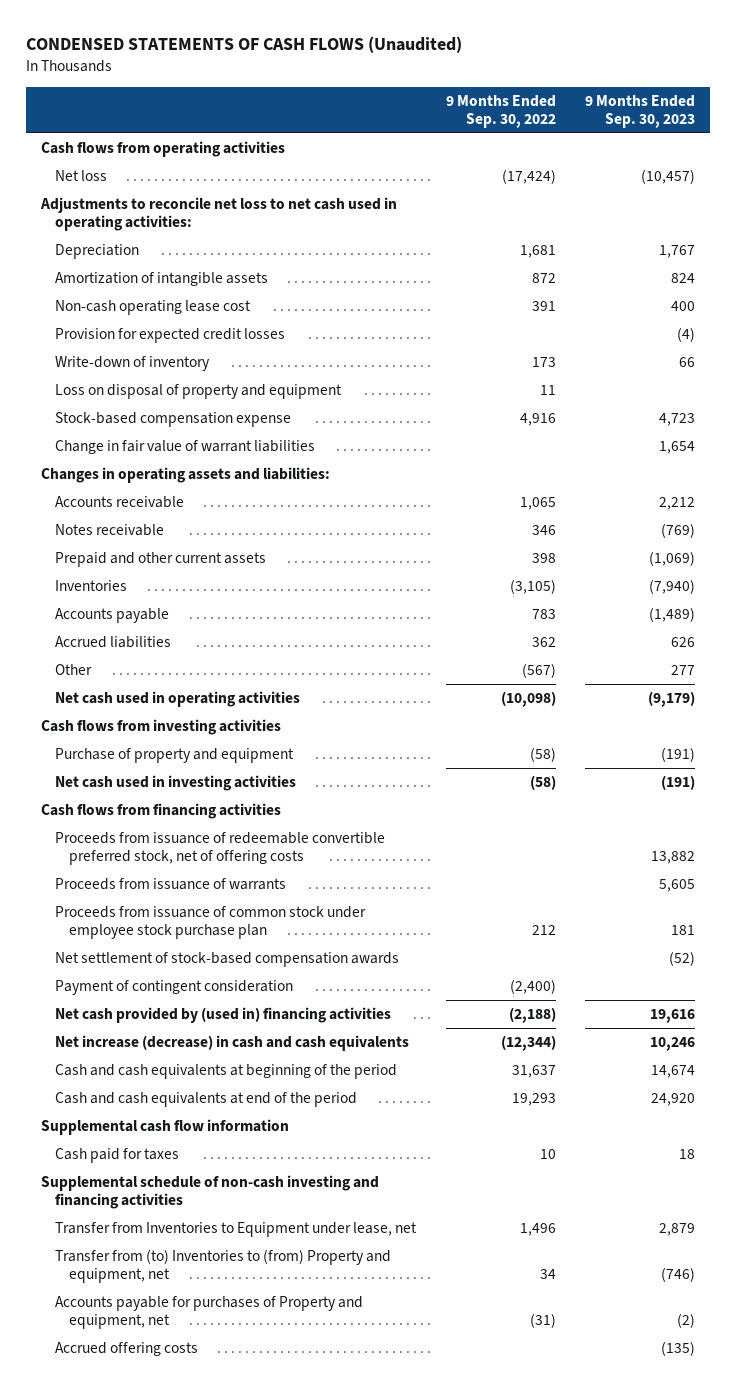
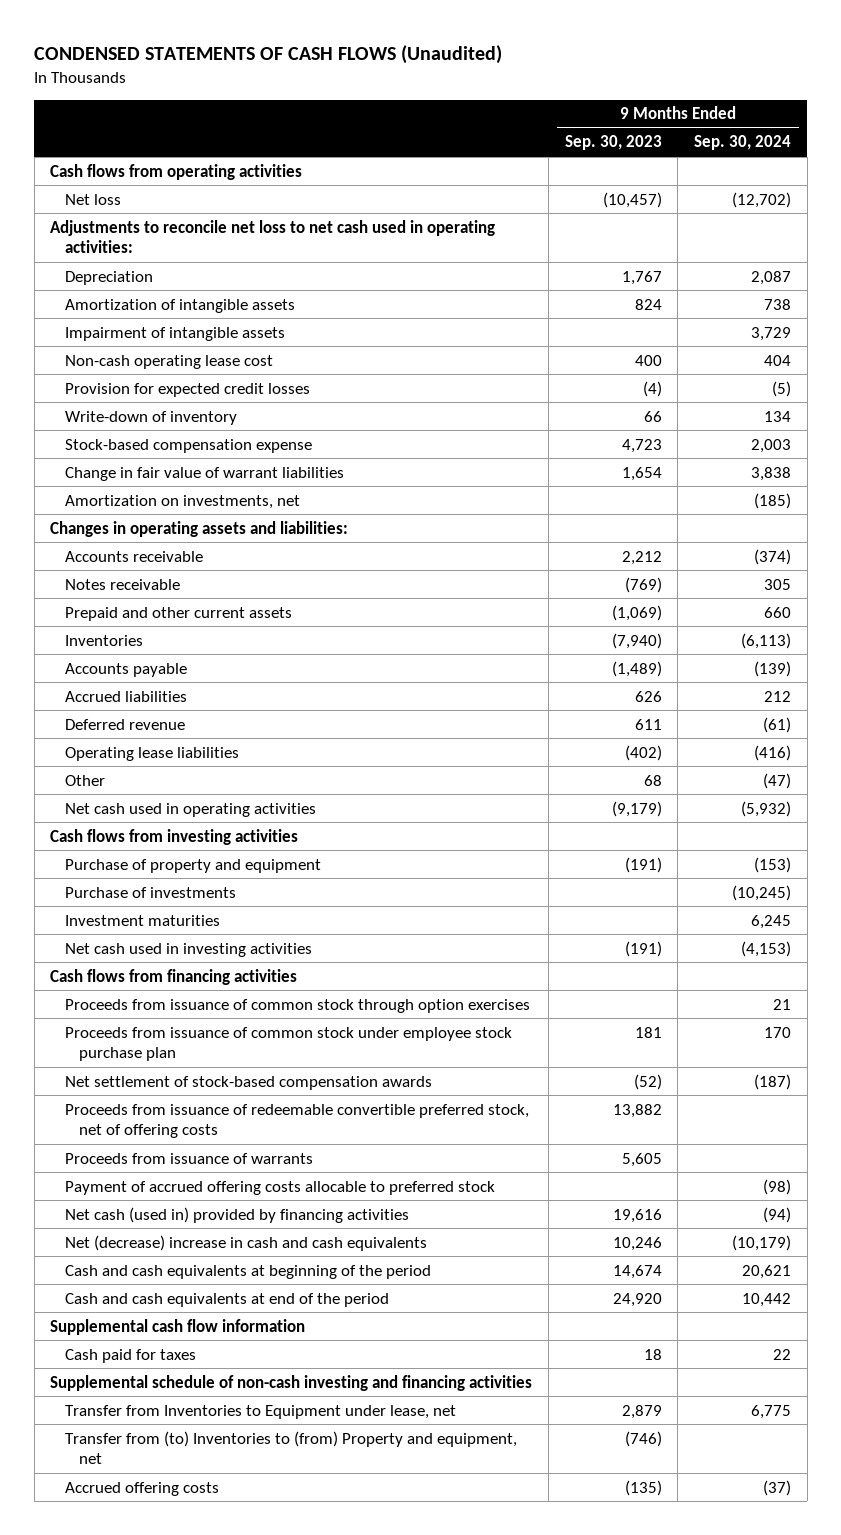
- | 9 Months Ended Sep. 30, 2022 | 9 Months Ended Sep. 30, 2023
+ | 9 Months Ended Sep. 30, 2023 | 9 Months Ended Sep. 30, 2024
+ Impairment of intangible assets | | 3,729
- Loss on disposal of property and equipment | 11 |
+ Amortization on investments, net | | (185)
- Other | (567) | 277
+ Deferred revenue | 611 | (61)
+ Operating lease liabilities | (402) | (416)
+ Other | 68 | (47)
+ Purchase of investments | | (10,245)
+ Investment maturities | | 6,245
+ Proceeds from issuance of common stock through option exercises | | 21
- Payment of contingent consideration | (2,400) |
- Net cash provided by (used in) financing activities | (2,188) | 19,616
- Net increase (decrease) in cash and cash equivalents | (12,344) | 10,246
moved down: Proceeds from issuance of redeemable convertible preferred stock, net of offering costs | 13,882 |
moved down: Proceeds from issuance of warrants | 5,605 |
+ Payment of accrued offering costs allocable to preferred stock | | (98)
+ Net cash (used in) provided by financing activities | 19,616 | (94)
+ Net (decrease) increase in cash and cash equivalents | 10,246 | (10,179)
- Accounts payable for purchases of Property and equipment, net | (31) | (2)

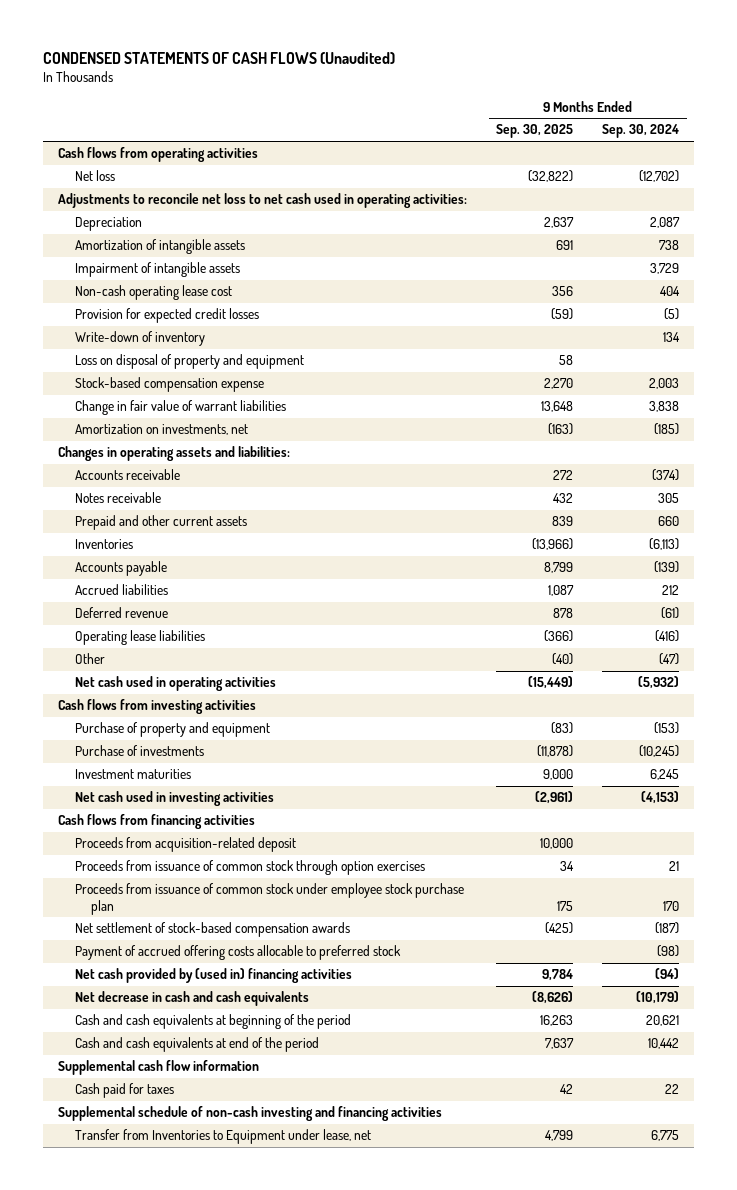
- | 9 Months Ended Sep. 30, 2023 | 9 Months Ended Sep. 30, 2024
+ | 9 Months Ended Sep. 30, 2025 | 9 Months Ended Sep. 30, 2024
+ Loss on disposal of property and equipment | 58 |
+ Proceeds from acquisition-related deposit | 10,000 |
- Proceeds from issuance of redeemable convertible preferred stock, net of offering costs | 13,882 |
- Proceeds from issuance of warrants | 5,605 |
- Net cash (used in) provided by financing activities | 19,616 | (94)
- Net (decrease) increase in cash and cash equivalents | 10,246 | (10,179)
+ Net cash provided by (used in) financing activities | 9,784 | (94)
+ Net decrease in cash and cash equivalents | (8,626) | (10,179)
- Transfer from (to) Inventories to (from) Property and equipment, net | (746) |
- Accrued offering costs | (135) | (37)

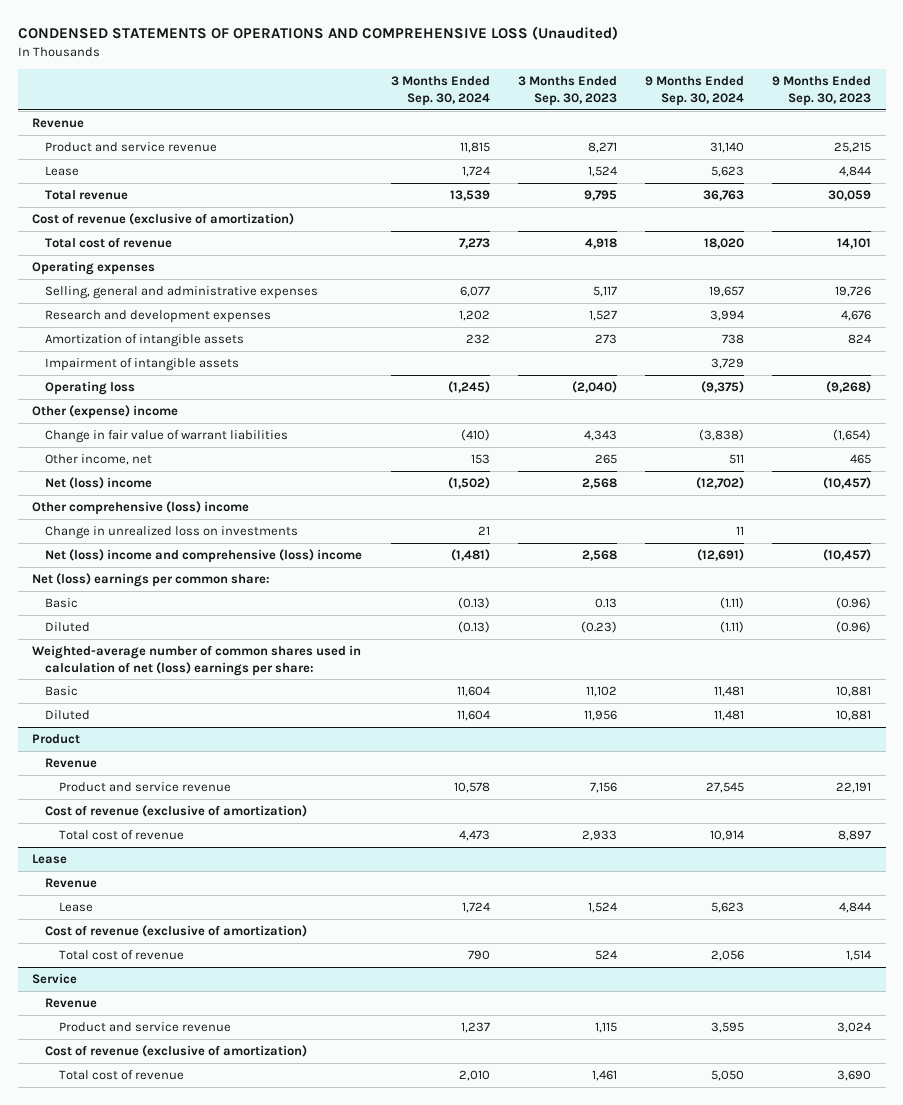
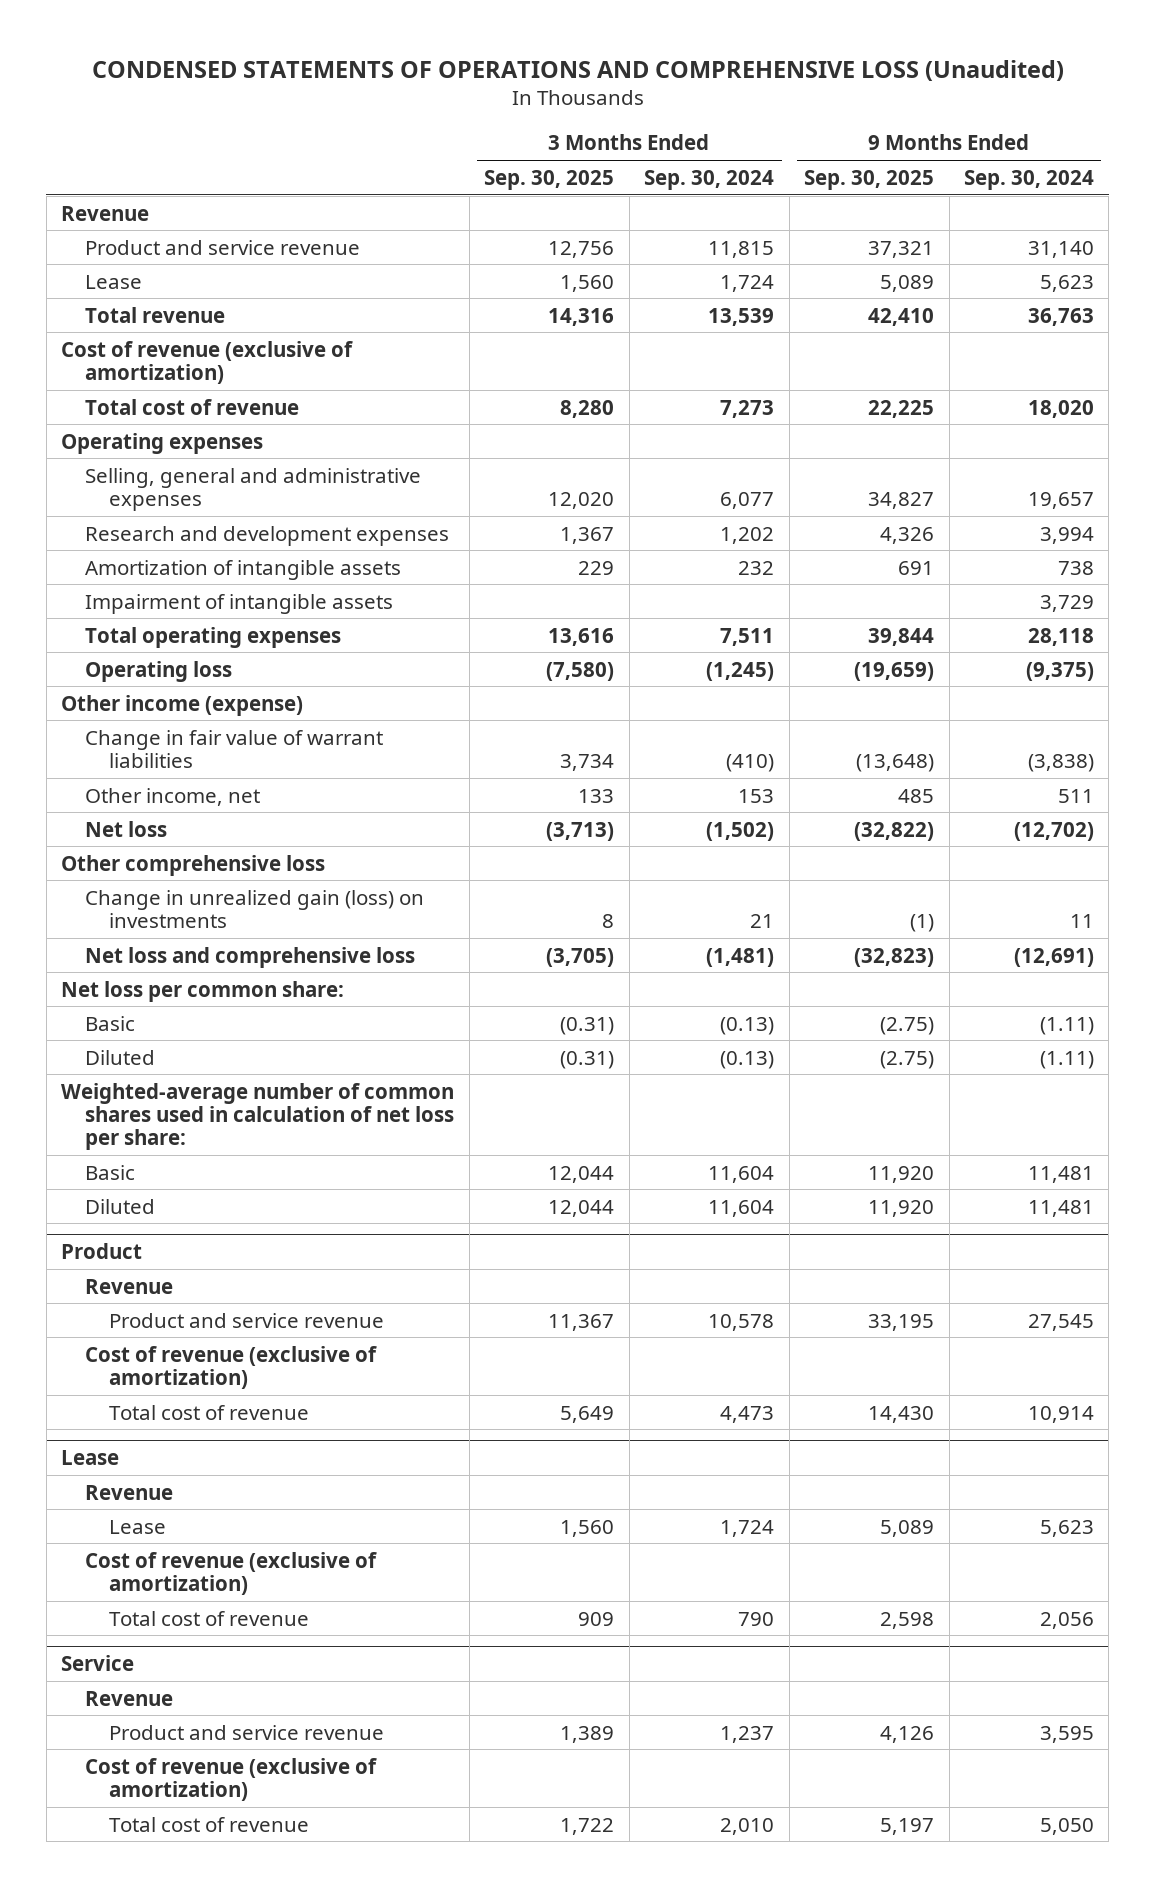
- | 3 Months Ended Sep. 30, 2024 | 3 Months Ended Sep. 30, 2023 | 9 Months Ended Sep. 30, 2024 | 9 Months Ended Sep. 30, 2023
+ | 3 Months Ended Sep. 30, 2025 | 3 Months Ended Sep. 30, 2024 | 9 Months Ended Sep. 30, 2025 | 9 Months Ended Sep. 30, 2024
+ Total operating expenses | 13,616 | 7,511 | 39,844 | 28,118
- Other (expense) income
+ Other income (expense)
- Net (loss) income | (1,502) | 2,568 | (12,702) | (10,457)
- Other comprehensive (loss) income
- Change in unrealized loss on investments | 21 | | 11 |
- Net (loss) income and comprehensive (loss) income | (1,481) | 2,568 | (12,691) | (10,457)
- Net (loss) earnings per common share:
+ Net loss | (3,713) | (1,502) | (32,822) | (12,702)
+ Other comprehensive loss
+ Change in unrealized gain (loss) on investments | 8 | 21 | (1) | 11
+ Net loss and comprehensive loss | (3,705) | (1,481) | (32,823) | (12,691)
+ Net loss per common share:
- Weighted-average number of common shares used in calculation of net (loss) earnings per share:
+ Weighted-average number of common shares used in calculation of net loss per share:

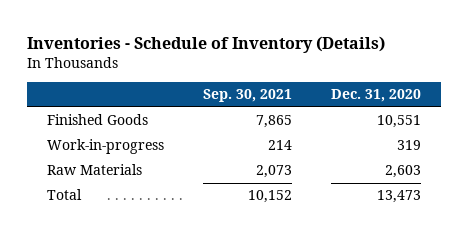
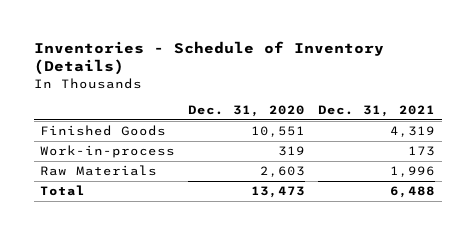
- | Sep. 30, 2021 | Dec. 31, 2020
+ | Dec. 31, 2020 | Dec. 31, 2021
- Work-in-progress | 214 | 319
+ Work-in-process | 319 | 173

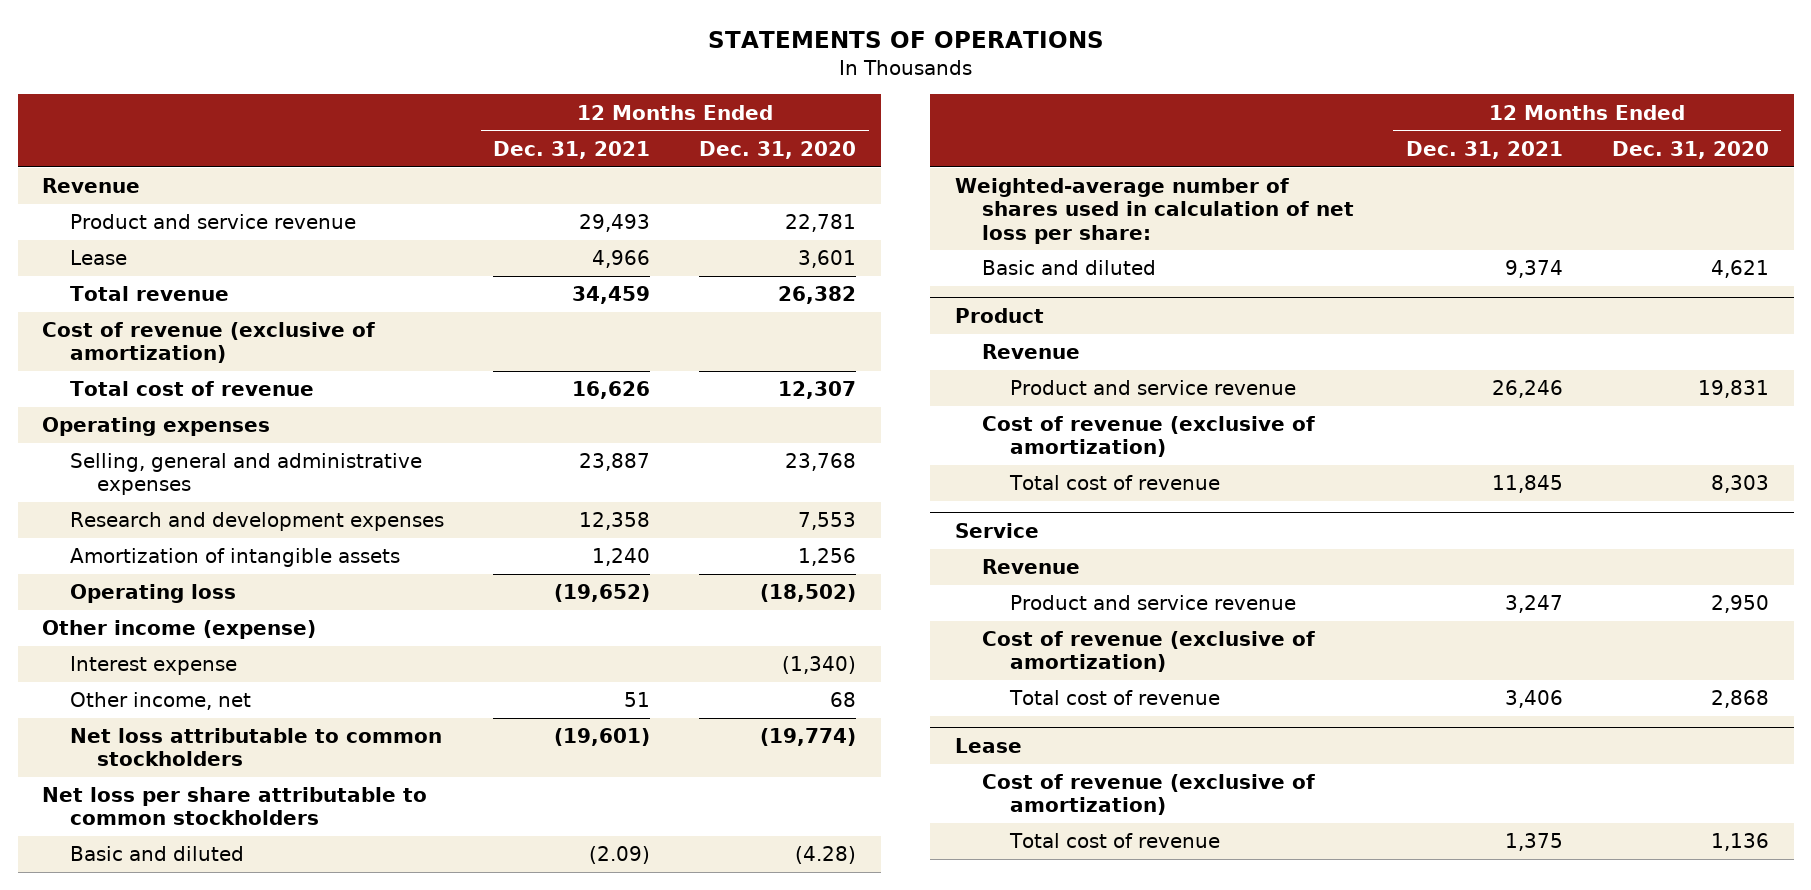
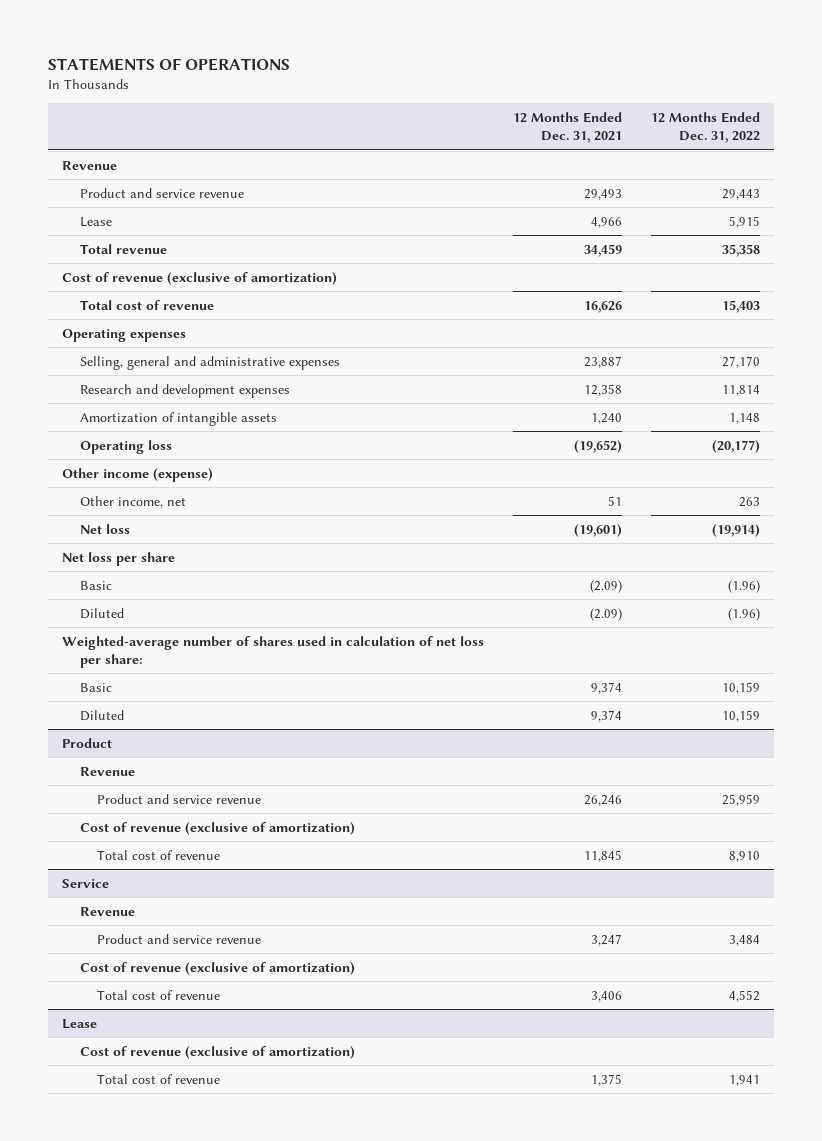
- | 12 Months Ended Dec. 31, 2021 | 12 Months Ended Dec. 31, 2020
+ | 12 Months Ended Dec. 31, 2021 | 12 Months Ended Dec. 31, 2022
- Interest expense | | (1,340)
- Net loss attributable to common stockholders | (19,601) | (19,774)
- Net loss per share attributable to common stockholders
- Basic and diluted | (2.09) | (4.28)
+ Net loss | (19,601) | (19,914)
+ Net loss per share
+ Basic | (2.09) | (1.96)
+ Diluted | (2.09) | (1.96)
- Basic and diluted | 9,374 | 4,621
+ Basic | 9,374 | 10,159
+ Diluted | 9,374 | 10,159

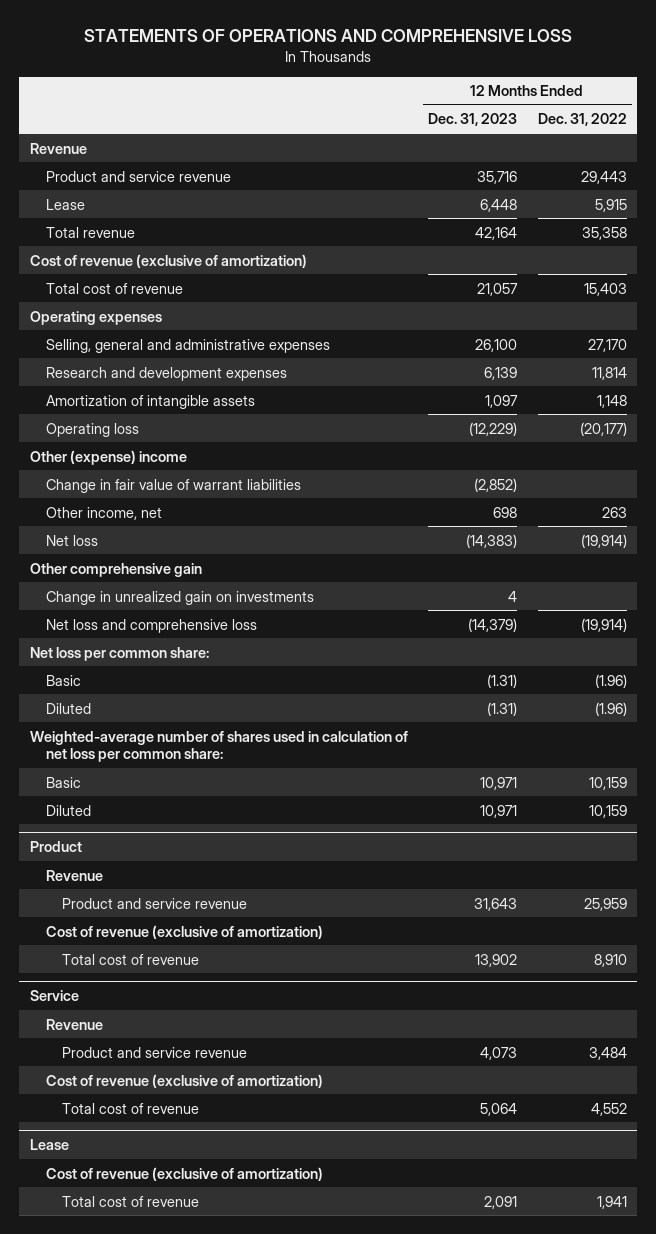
- STATEMENTS OF OPERATIONS
+ STATEMENTS OF OPERATIONS AND COMPREHENSIVE LOSS
- | 12 Months Ended Dec. 31, 2021 | 12 Months Ended Dec. 31, 2022
+ | 12 Months Ended Dec. 31, 2023 | 12 Months Ended Dec. 31, 2022
- Other income (expense)
+ Other (expense) income
+ Change in fair value of warrant liabilities | (2,852) |
- Net loss per share
+ Other comprehensive gain
+ Change in unrealized gain on investments | 4 |
+ Net loss and comprehensive loss | (14,379) | (19,914)
+ Net loss per common share:
- Weighted-average number of shares used in calculation of net loss per share:
+ Weighted-average number of shares used in calculation of net loss per common share:

